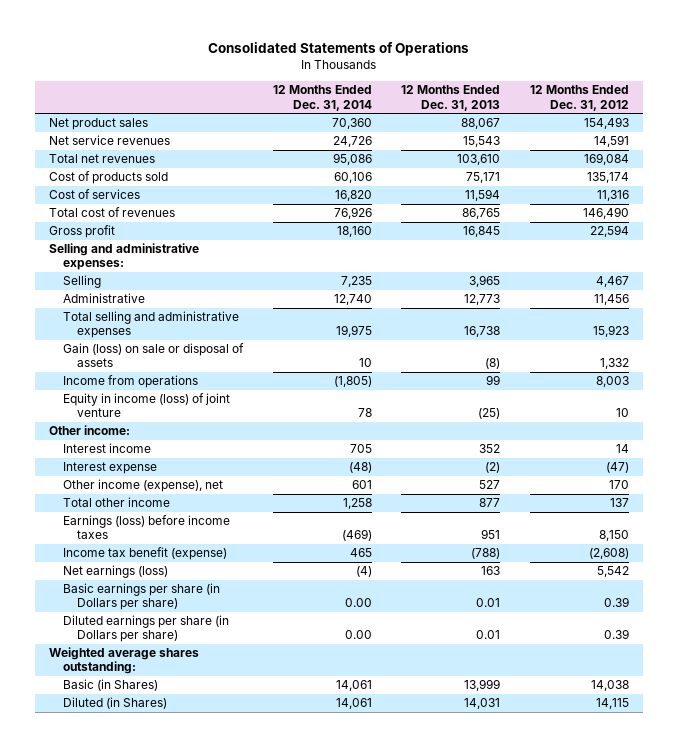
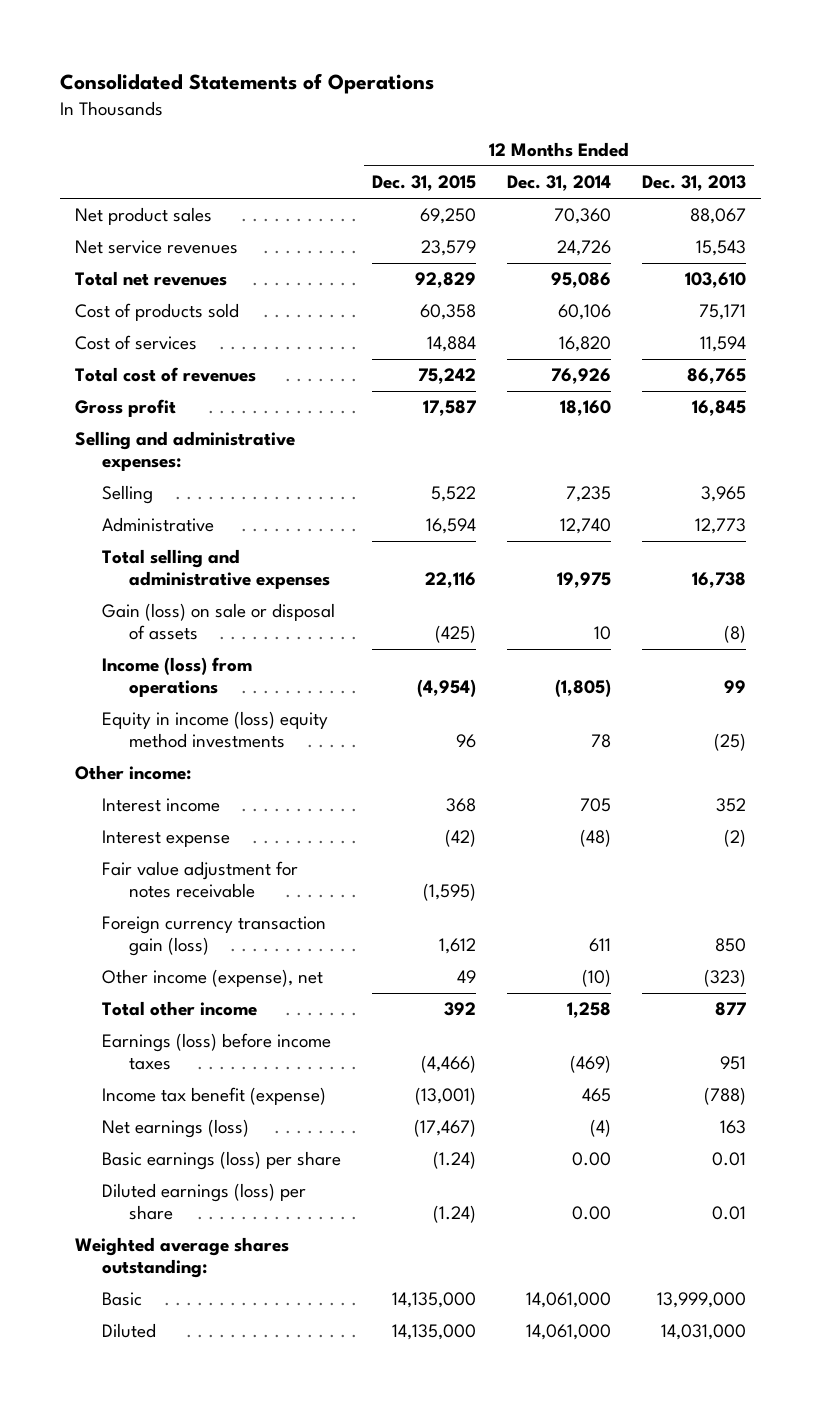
- | 12 Months Ended Dec. 31, 2014 | 12 Months Ended Dec. 31, 2013 | 12 Months Ended Dec. 31, 2012
+ | 12 Months Ended Dec. 31, 2015 | 12 Months Ended Dec. 31, 2014 | 12 Months Ended Dec. 31, 2013
- Income from operations | (1,805) | 99 | 8,003
- Equity in income (loss) of joint venture | 78 | (25) | 10
+ Income (loss) from operations | (4,954) | (1,805) | 99
+ Equity in income (loss) equity method investments | 96 | 78 | (25)
- Other income (expense), net | 601 | 527 | 170
+ Fair value adjustment for notes receivable | (1,595) | |
+ Foreign currency transaction gain (loss) | 1,612 | 611 | 850
+ Other income (expense), net | 49 | (10) | (323)
- Basic earnings per share (in Dollars per share) | 0.00 | 0.01 | 0.39
- Diluted earnings per share (in Dollars per share) | 0.00 | 0.01 | 0.39
+ Basic earnings (loss) per share | (1.24) | 0.00 | 0.01
+ Diluted earnings (loss) per share | (1.24) | 0.00 | 0.01
- Basic (in Shares) | 14,061 | 13,999 | 14,038
- Diluted (in Shares) | 14,061 | 14,031 | 14,115
+ Basic | 14,135,000 | 14,061,000 | 13,999,000
+ Diluted | 14,135,000 | 14,061,000 | 14,031,000

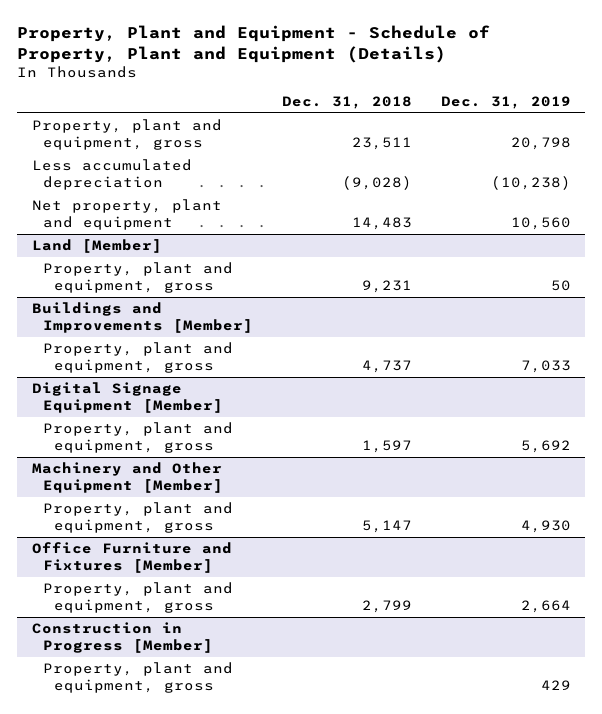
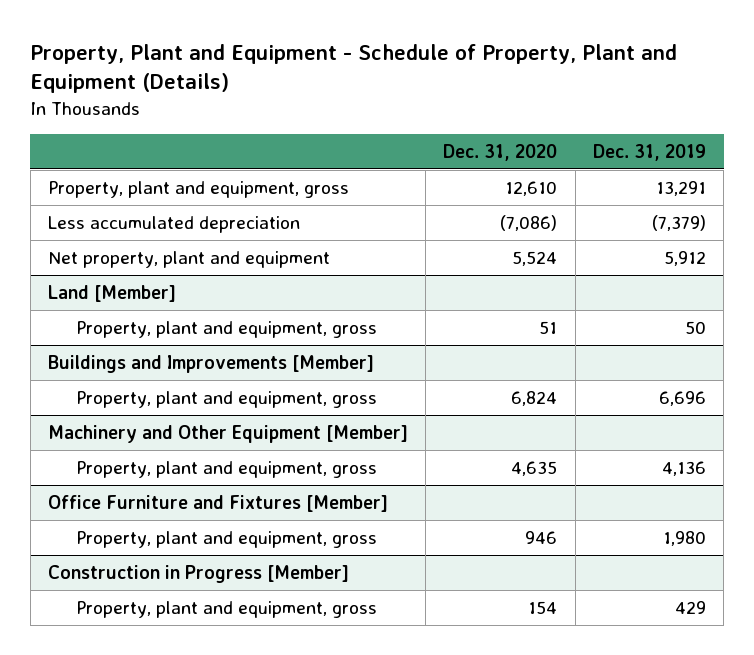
- | Dec. 31, 2018 | Dec. 31, 2019
+ | Dec. 31, 2020 | Dec. 31, 2019
- Property, plant and equipment, gross | 23,511 | 20,798
- Less accumulated depreciation | (9,028) | (10,238)
- Net property, plant and equipment | 14,483 | 10,560
+ Property, plant and equipment, gross | 12,610 | 13,291
+ Less accumulated depreciation | (7,086) | (7,379)
+ Net property, plant and equipment | 5,524 | 5,912
@ Buildings and Improvements [Member]
- Property, plant and equipment, gross | 4,737 | 7,033
- Digital Signage Equipment [Member]
- Property, plant and equipment, gross | 1,597 | 5,692
@ Buildings and Improvements [Member]
+ Property, plant and equipment, gross | 6,824 | 6,696
@ Machinery and Other Equipment [Member]
- Property, plant and equipment, gross | 5,147 | 4,930
+ Property, plant and equipment, gross | 4,635 | 4,136
@ Office Furniture and Fixtures [Member]
- Property, plant and equipment, gross | 2,799 | 2,664
+ Property, plant and equipment, gross | 946 | 1,980

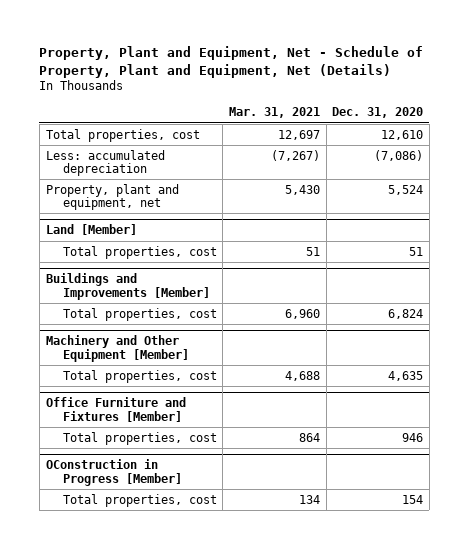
- Property, Plant and Equipment - Schedule of Property, Plant and Equipment (Details)
+ Property, Plant and Equipment, Net - Schedule of Property, Plant and Equipment, Net (Details)
- | Dec. 31, 2020 | Dec. 31, 2019
+ | Mar. 31, 2021 | Dec. 31, 2020
- Property, plant and equipment, gross | 12,610 | 13,291
- Less accumulated depreciation | (7,086) | (7,379)
- Net property, plant and equipment | 5,524 | 5,912
+ Total properties, cost | 12,697 | 12,610
+ Less: accumulated depreciation | (7,267) | (7,086)
+ Property, plant and equipment, net | 5,430 | 5,524
@ Land [Member]
- Property, plant and equipment, gross | 51 | 50
+ Total properties, cost | 51 | 51
@ Buildings and Improvements [Member]
- Property, plant and equipment, gross | 6,824 | 6,696
+ Total properties, cost | 6,960 | 6,824
@ Machinery and Other Equipment [Member]
- Property, plant and equipment, gross | 4,635 | 4,136
+ Total properties, cost | 4,688 | 4,635
@ Office Furniture and Fixtures [Member]
- Property, plant and equipment, gross | 946 | 1,980
- Construction in Progress [Member]
- Property, plant and equipment, gross | 154 | 429
@ Office Furniture and Fixtures [Member]
+ Total properties, cost | 864 | 946
+ OConstruction in Progress [Member]
+ Total properties, cost | 134 | 154

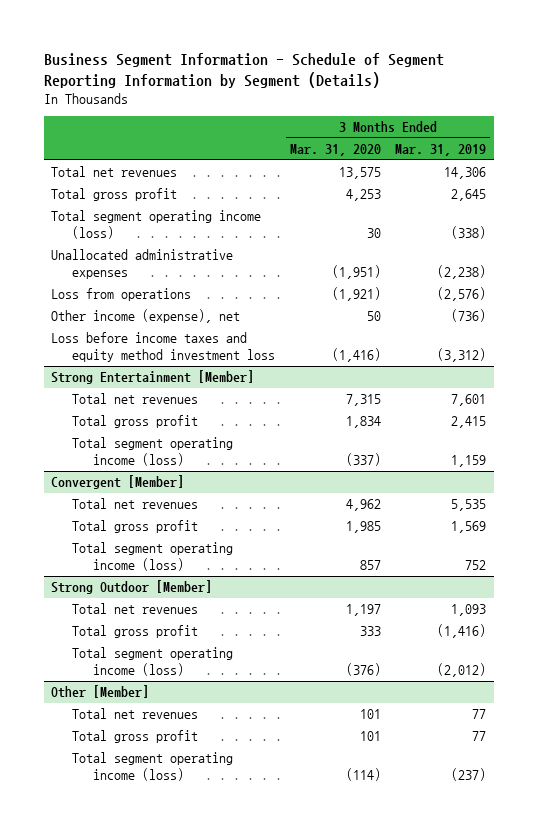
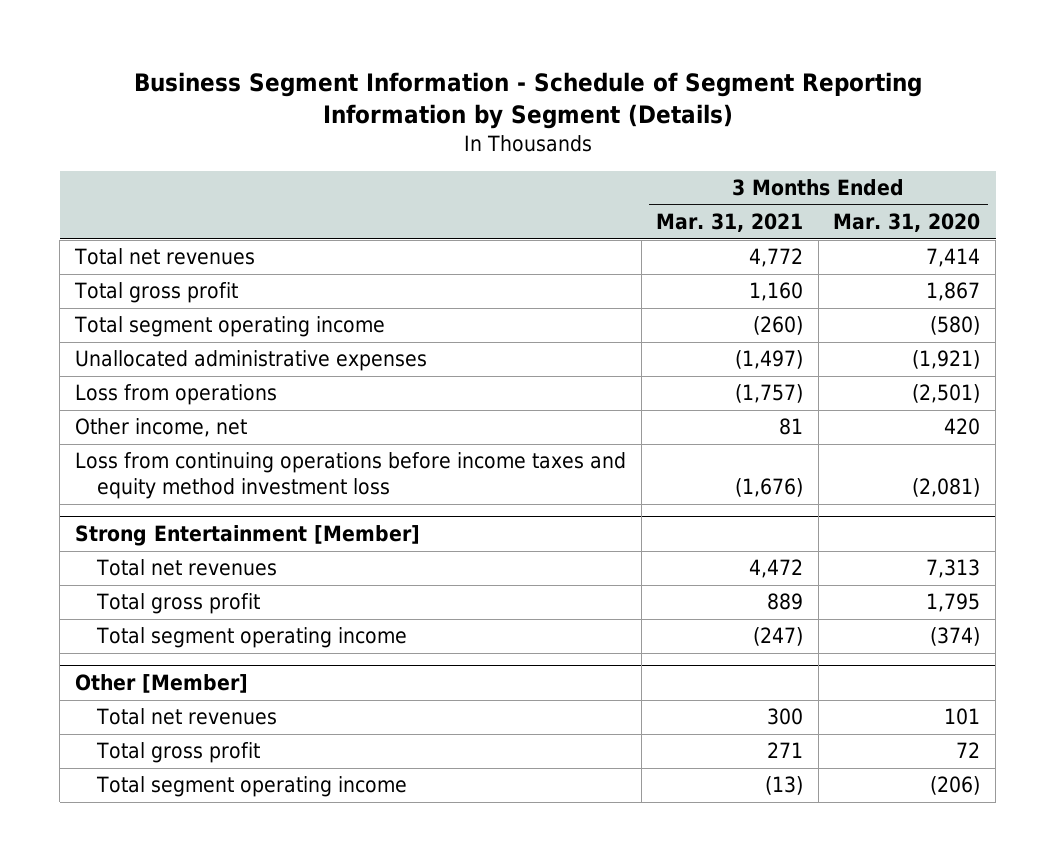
- | 3 Months Ended Mar. 31, 2020 | 3 Months Ended Mar. 31, 2019
+ | 3 Months Ended Mar. 31, 2021 | 3 Months Ended Mar. 31, 2020
- Total net revenues | 13,575 | 14,306
- Total gross profit | 4,253 | 2,645
- Total segment operating income (loss) | 30 | (338)
- Unallocated administrative expenses | (1,951) | (2,238)
- Loss from operations | (1,921) | (2,576)
- Other income (expense), net | 50 | (736)
- Loss before income taxes and equity method investment loss | (1,416) | (3,312)
+ Total net revenues | 4,772 | 7,414
+ Total gross profit | 1,160 | 1,867
+ Total segment operating income | (260) | (580)
+ Unallocated administrative expenses | (1,497) | (1,921)
+ Loss from operations | (1,757) | (2,501)
+ Other income, net | 81 | 420
+ Loss from continuing operations before income taxes and equity method investment loss | (1,676) | (2,081)
@ Strong Entertainment [Member]
- Total net revenues | 7,315 | 7,601
- Total gross profit | 1,834 | 2,415
- Total segment operating income (loss) | (337) | 1,159
- Convergent [Member]
- Total net revenues | 4,962 | 5,535
- Total gross profit | 1,985 | 1,569
- Total segment operating income (loss) | 857 | 752
- Strong Outdoor [Member]
- Total net revenues | 1,197 | 1,093
- Total gross profit | 333 | (1,416)
- Total segment operating income (loss) | (376) | (2,012)
@ Strong Entertainment [Member]
+ Total net revenues | 4,472 | 7,313
+ Total gross profit | 889 | 1,795
+ Total segment operating income | (247) | (374)
@ Other [Member]
- Total gross profit | 101 | 77
- Total segment operating income (loss) | (114) | (237)
+ Total gross profit | 271 | 72
+ Total segment operating income | (13) | (206)

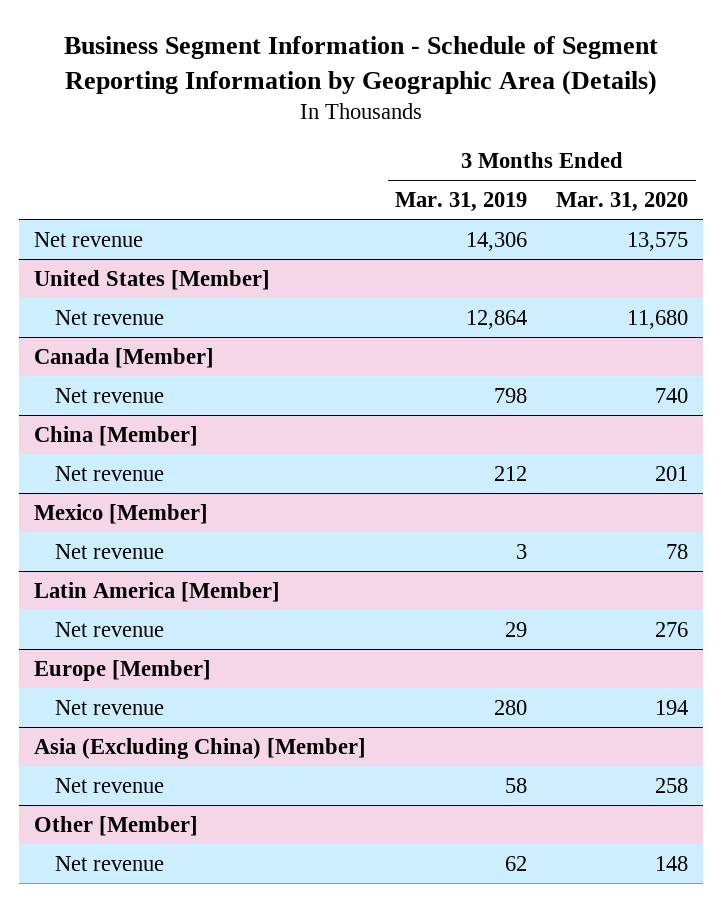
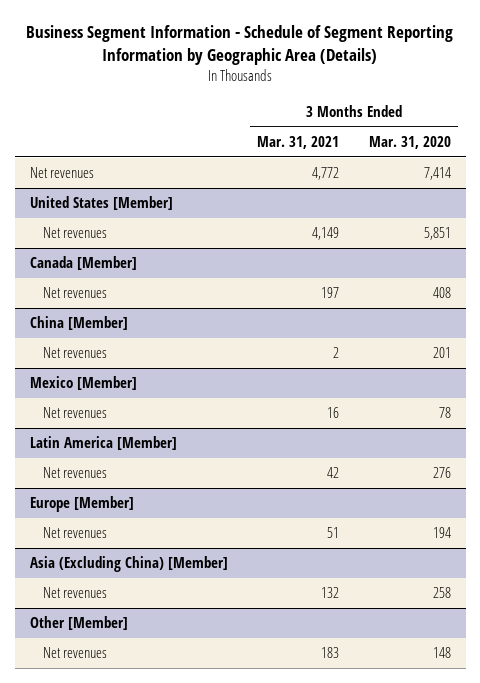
- | 3 Months Ended Mar. 31, 2019 | 3 Months Ended Mar. 31, 2020
+ | 3 Months Ended Mar. 31, 2021 | 3 Months Ended Mar. 31, 2020
- Net revenue | 14,306 | 13,575
+ Net revenues | 4,772 | 7,414
@ United States [Member]
- Net revenue | 12,864 | 11,680
+ Net revenues | 4,149 | 5,851
@ Canada [Member]
- Net revenue | 798 | 740
+ Net revenues | 197 | 408
@ China [Member]
- Net revenue | 212 | 201
+ Net revenues | 2 | 201
@ Mexico [Member]
- Net revenue | 3 | 78
+ Net revenues | 16 | 78
@ Latin America [Member]
- Net revenue | 29 | 276
+ Net revenues | 42 | 276
@ Europe [Member]
- Net revenue | 280 | 194
+ Net revenues | 51 | 194
@ Asia (Excluding China) [Member]
- Net revenue | 58 | 258
+ Net revenues | 132 | 258
@ Other [Member]
- Net revenue | 62 | 148
+ Net revenues | 183 | 148

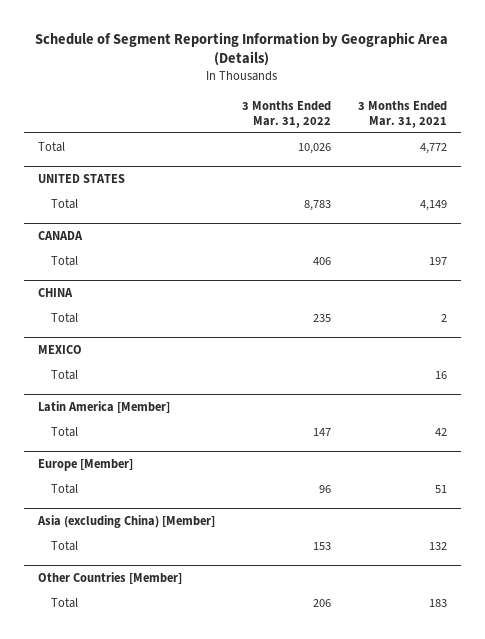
- Business Segment Information - Schedule of Segment Reporting Information by Geographic Area (Details)
+ Schedule of Segment Reporting Information by Geographic Area (Details)
- | 3 Months Ended Mar. 31, 2021 | 3 Months Ended Mar. 31, 2020
+ | 3 Months Ended Mar. 31, 2022 | 3 Months Ended Mar. 31, 2021
- Net revenues | 4,772 | 7,414
- United States [Member]
- Net revenues | 4,149 | 5,851
- Canada [Member]
- Net revenues | 197 | 408
- China [Member]
- Net revenues | 2 | 201
- Mexico [Member]
- Net revenues | 16 | 78
+ Total | 10,026 | 4,772
+ UNITED STATES
+ Total | 8,783 | 4,149
+ CANADA
+ Total | 406 | 197
+ CHINA
+ Total | 235 | 2
+ MEXICO
+ Total | | 16
@ Latin America [Member]
- Net revenues | 42 | 276
+ Total | 147 | 42
@ Europe [Member]
- Net revenues | 51 | 194
- Asia (Excluding China) [Member]
- Net revenues | 132 | 258
- Other [Member]
- Net revenues | 183 | 148
@ Europe [Member]
+ Total | 96 | 51
+ Asia (excluding China) [Member]
+ Total | 153 | 132
+ Other Countries [Member]
+ Total | 206 | 183

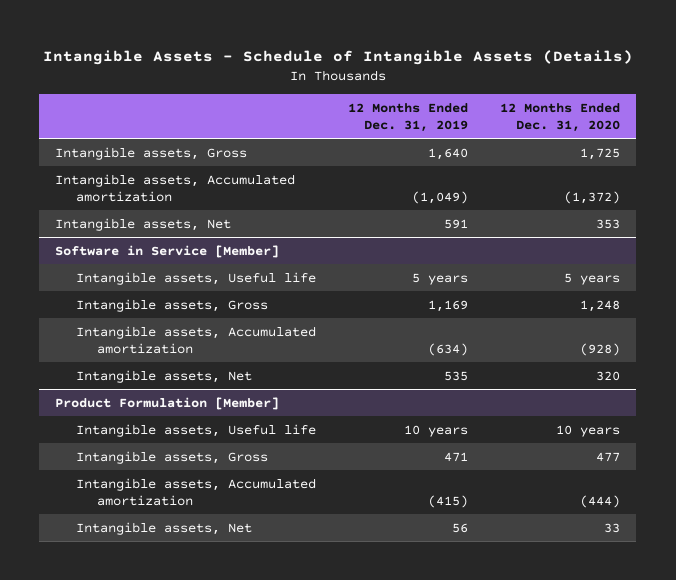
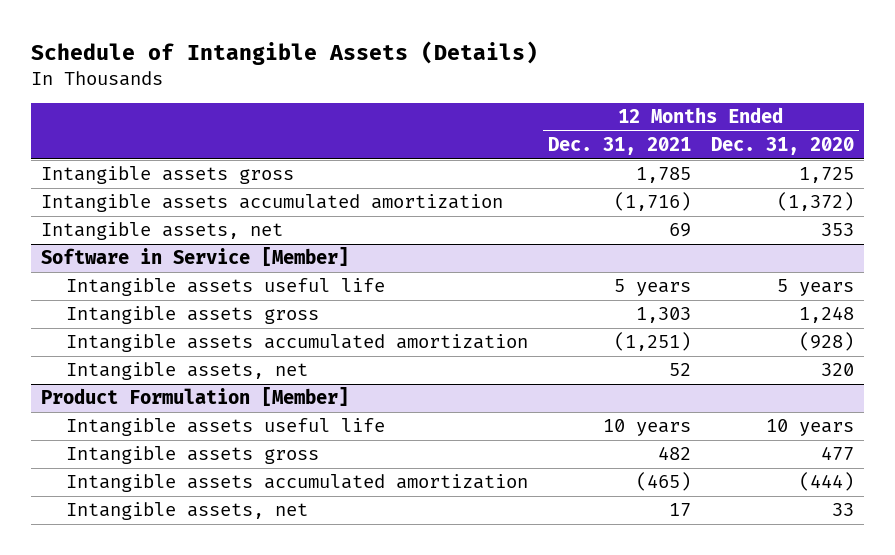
- Intangible Assets - Schedule of Intangible Assets (Details)
+ Schedule of Intangible Assets (Details)
- | 12 Months Ended Dec. 31, 2019 | 12 Months Ended Dec. 31, 2020
+ | 12 Months Ended Dec. 31, 2021 | 12 Months Ended Dec. 31, 2020
- Intangible assets, Gross | 1,640 | 1,725
- Intangible assets, Accumulated amortization | (1,049) | (1,372)
- Intangible assets, Net | 591 | 353
+ Intangible assets gross | 1,785 | 1,725
+ Intangible assets accumulated amortization | (1,716) | (1,372)
+ Intangible assets, net | 69 | 353
@ Software in Service [Member]
- Intangible assets, Useful life | 5 years | 5 years
- Intangible assets, Gross | 1,169 | 1,248
- Intangible assets, Accumulated amortization | (634) | (928)
- Intangible assets, Net | 535 | 320
+ Intangible assets useful life | 5 years | 5 years
+ Intangible assets gross | 1,303 | 1,248
+ Intangible assets accumulated amortization | (1,251) | (928)
+ Intangible assets, net | 52 | 320
@ Product Formulation [Member]
- Intangible assets, Useful life | 10 years | 10 years
- Intangible assets, Gross | 471 | 477
- Intangible assets, Accumulated amortization | (415) | (444)
- Intangible assets, Net | 56 | 33
+ Intangible assets useful life | 10 years | 10 years
+ Intangible assets gross | 482 | 477
+ Intangible assets accumulated amortization | (465) | (444)
+ Intangible assets, net | 17 | 33

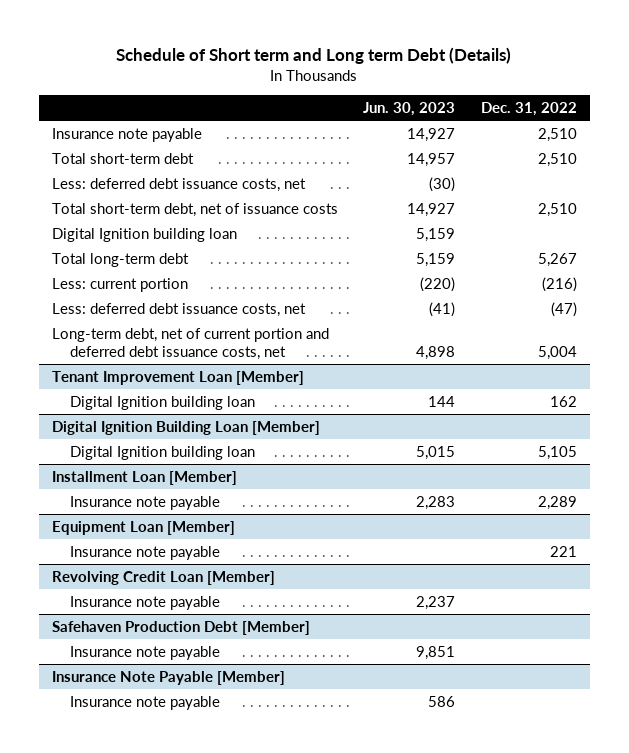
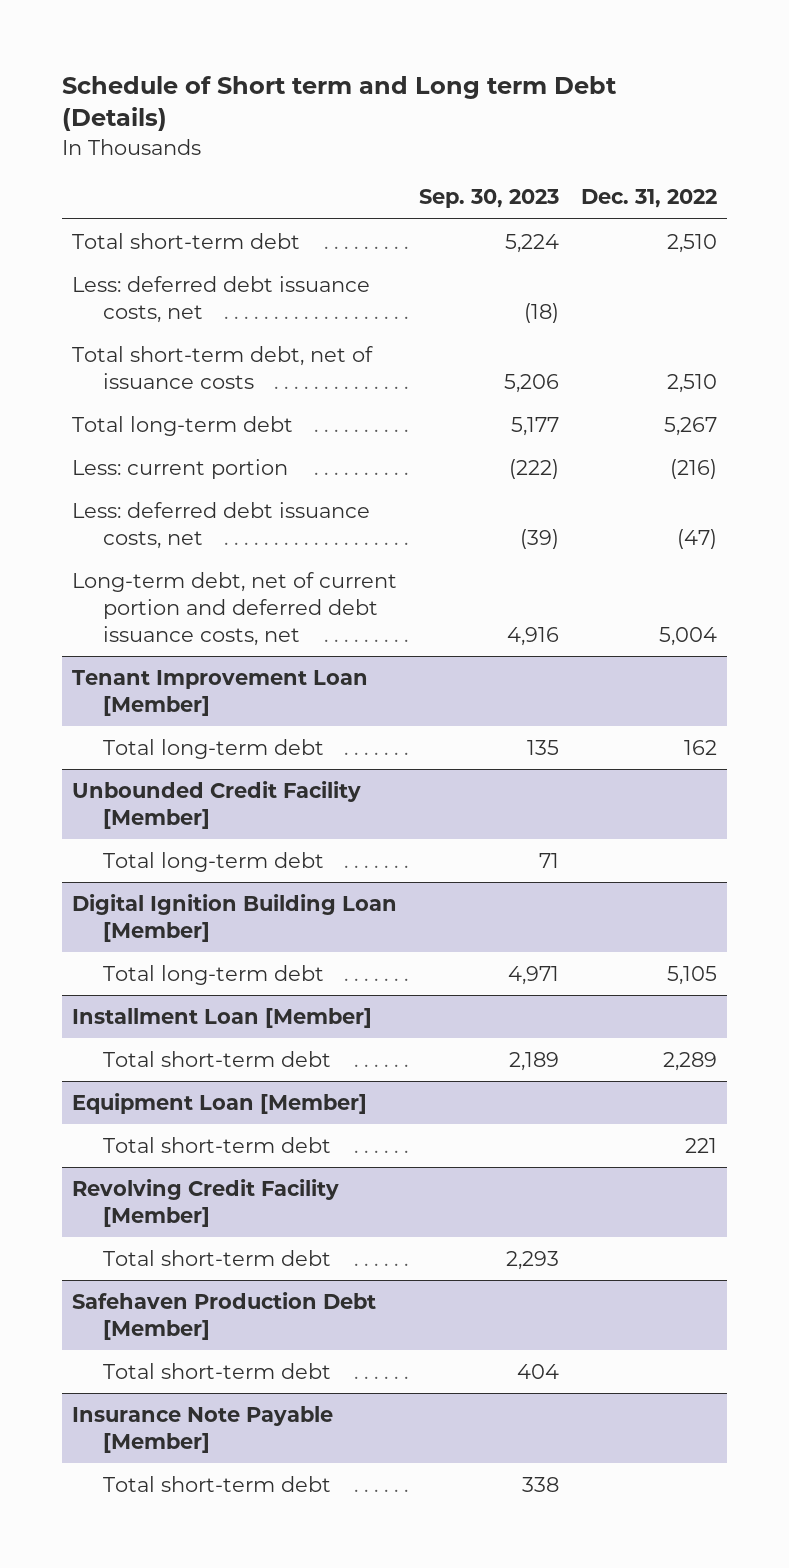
- | Jun. 30, 2023 | Dec. 31, 2022
+ | Sep. 30, 2023 | Dec. 31, 2022
- Insurance note payable | 14,927 | 2,510
- Digital Ignition building loan | 5,159 |
@ Tenant Improvement Loan [Member]
- Digital Ignition building loan | 144 | 162
+ Total long-term debt | 135 | 162
+ Unbounded Credit Facility [Member]
+ Total long-term debt | 71 |
@ Digital Ignition Building Loan [Member]
- Digital Ignition building loan | 5,015 | 5,105
+ Total long-term debt | 4,971 | 5,105
@ Installment Loan [Member]
- Insurance note payable | 2,283 | 2,289
+ Total short-term debt | 2,189 | 2,289
@ Equipment Loan [Member]
- Insurance note payable | | 221
- Revolving Credit Loan [Member]
- Insurance note payable | 2,237 |
@ Equipment Loan [Member]
+ Total short-term debt | | 221
+ Revolving Credit Facility [Member]
+ Total short-term debt | 2,293 |
@ Safehaven Production Debt [Member]
- Insurance note payable | 9,851 |
+ Total short-term debt | 404 |
@ Insurance Note Payable [Member]
- Insurance note payable | 586 |
+ Total short-term debt | 338 |

